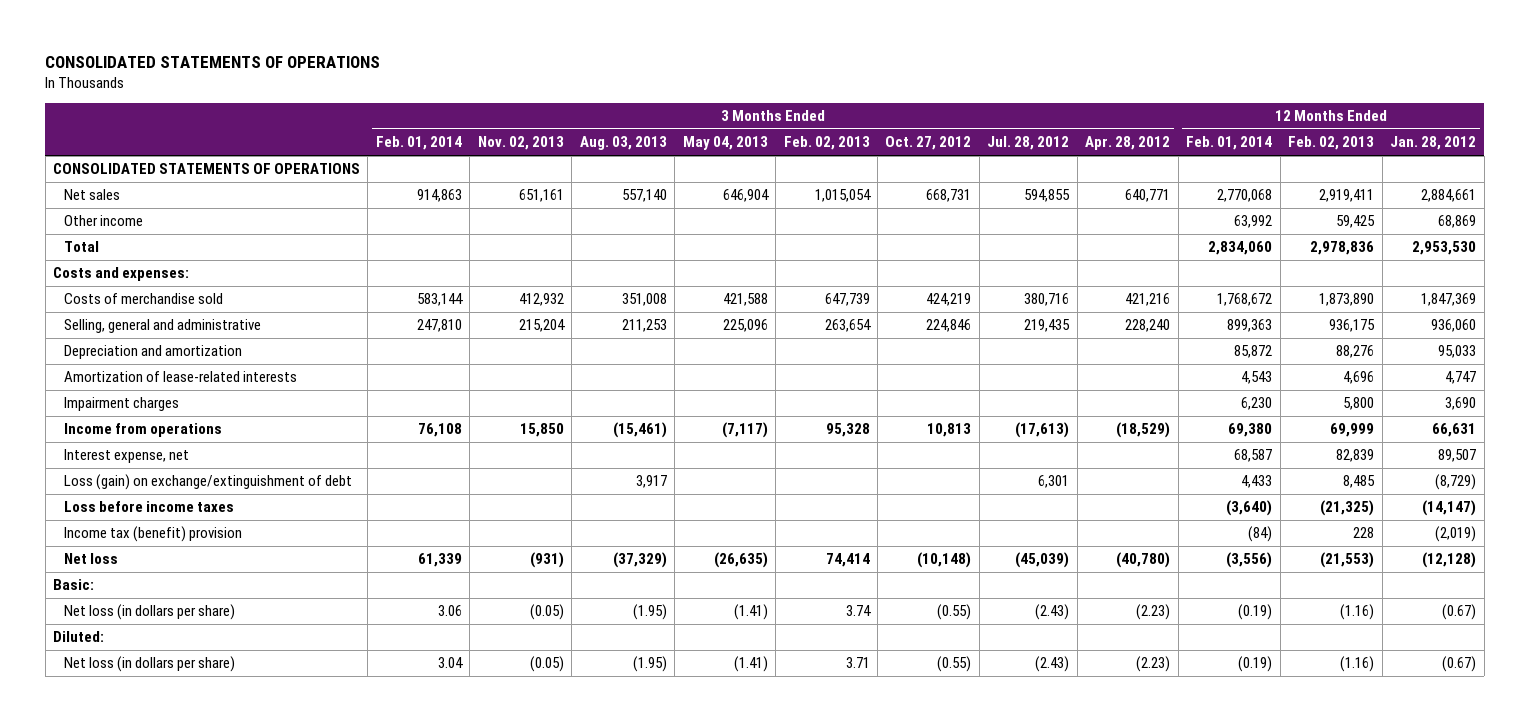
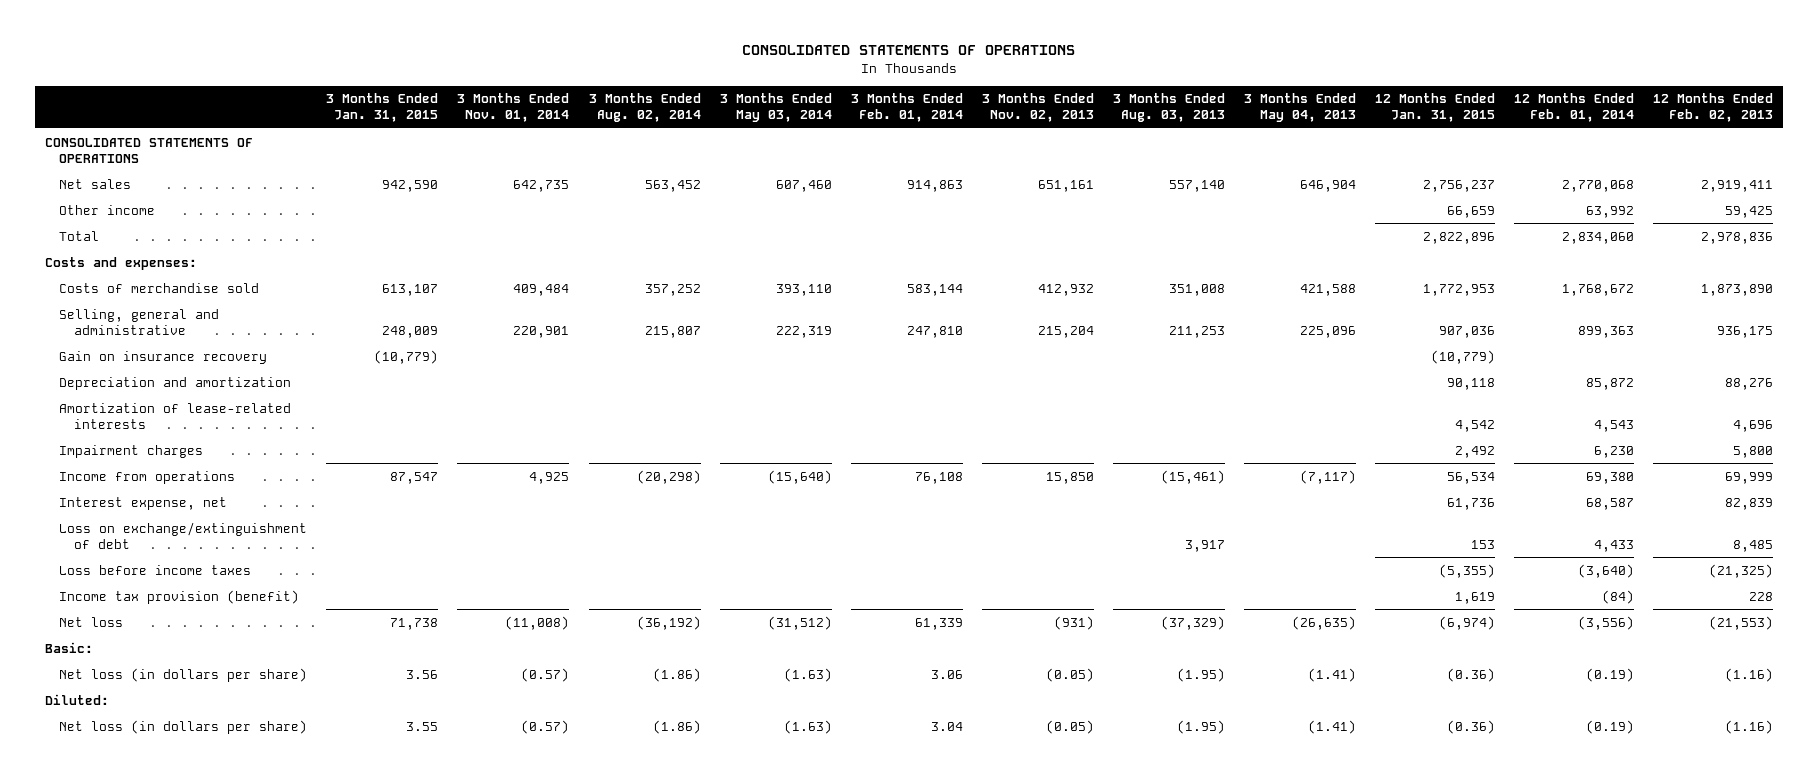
- | 3 Months Ended Feb. 01, 2014 | 3 Months Ended Nov. 02, 2013 | 3 Months Ended Aug. 03, 2013 | 3 Months Ended May 04, 2013 | 3 Months Ended Feb. 02, 2013 | 3 Months Ended Oct. 27, 2012 | 3 Months Ended Jul. 28, 2012 | 3 Months Ended Apr. 28, 2012 | 12 Months Ended Feb. 01, 2014 | 12 Months Ended Feb. 02, 2013 | 12 Months Ended Jan. 28, 2012
+ | 3 Months Ended Jan. 31, 2015 | 3 Months Ended Nov. 01, 2014 | 3 Months Ended Aug. 02, 2014 | 3 Months Ended May 03, 2014 | 3 Months Ended Feb. 01, 2014 | 3 Months Ended Nov. 02, 2013 | 3 Months Ended Aug. 03, 2013 | 3 Months Ended May 04, 2013 | 12 Months Ended Jan. 31, 2015 | 12 Months Ended Feb. 01, 2014 | 12 Months Ended Feb. 02, 2013
+ Gain on insurance recovery | (10,779) | | | | | | | | (10,779) | |
- Loss (gain) on exchange/extinguishment of debt | | | 3,917 | | | | 6,301 | | 4,433 | 8,485 | (8,729)
+ Loss on exchange/extinguishment of debt | | | | | | | 3,917 | | 153 | 4,433 | 8,485
- Income tax (benefit) provision | | | | | | | | | (84) | 228 | (2,019)
+ Income tax provision (benefit) | | | | | | | | | 1,619 | (84) | 228

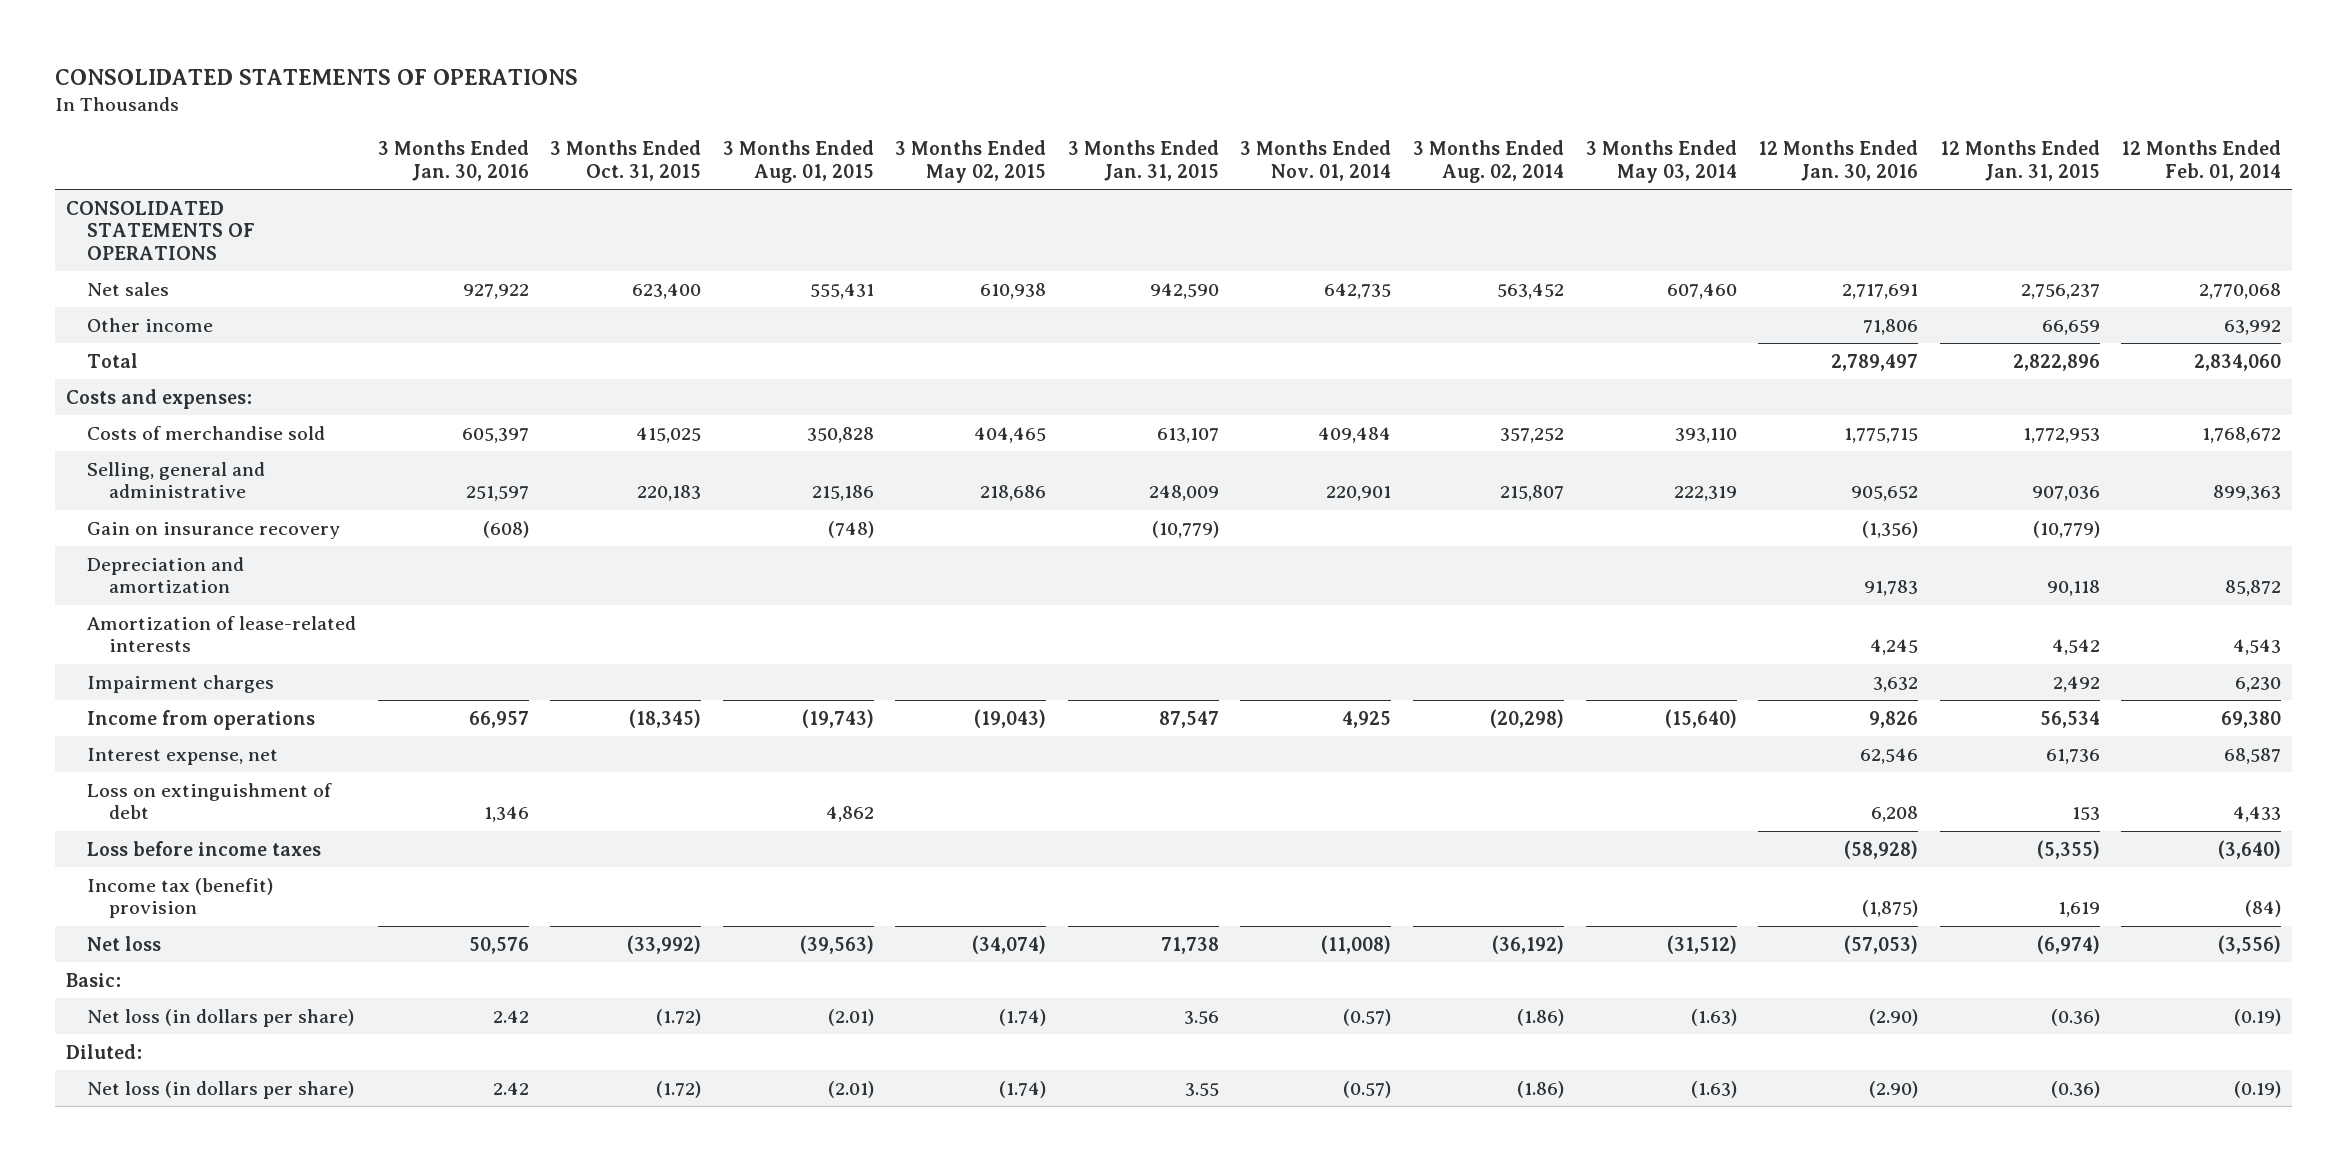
- | 3 Months Ended Jan. 31, 2015 | 3 Months Ended Nov. 01, 2014 | 3 Months Ended Aug. 02, 2014 | 3 Months Ended May 03, 2014 | 3 Months Ended Feb. 01, 2014 | 3 Months Ended Nov. 02, 2013 | 3 Months Ended Aug. 03, 2013 | 3 Months Ended May 04, 2013 | 12 Months Ended Jan. 31, 2015 | 12 Months Ended Feb. 01, 2014 | 12 Months Ended Feb. 02, 2013
+ | 3 Months Ended Jan. 30, 2016 | 3 Months Ended Oct. 31, 2015 | 3 Months Ended Aug. 01, 2015 | 3 Months Ended May 02, 2015 | 3 Months Ended Jan. 31, 2015 | 3 Months Ended Nov. 01, 2014 | 3 Months Ended Aug. 02, 2014 | 3 Months Ended May 03, 2014 | 12 Months Ended Jan. 30, 2016 | 12 Months Ended Jan. 31, 2015 | 12 Months Ended Feb. 01, 2014
- Loss on exchange/extinguishment of debt | | | | | | | 3,917 | | 153 | 4,433 | 8,485
+ Loss on extinguishment of debt | 1,346 | | 4,862 | | | | | | 6,208 | 153 | 4,433
- Income tax provision (benefit) | | | | | | | | | 1,619 | (84) | 228
+ Income tax (benefit) provision | | | | | | | | | (1,875) | 1,619 | (84)

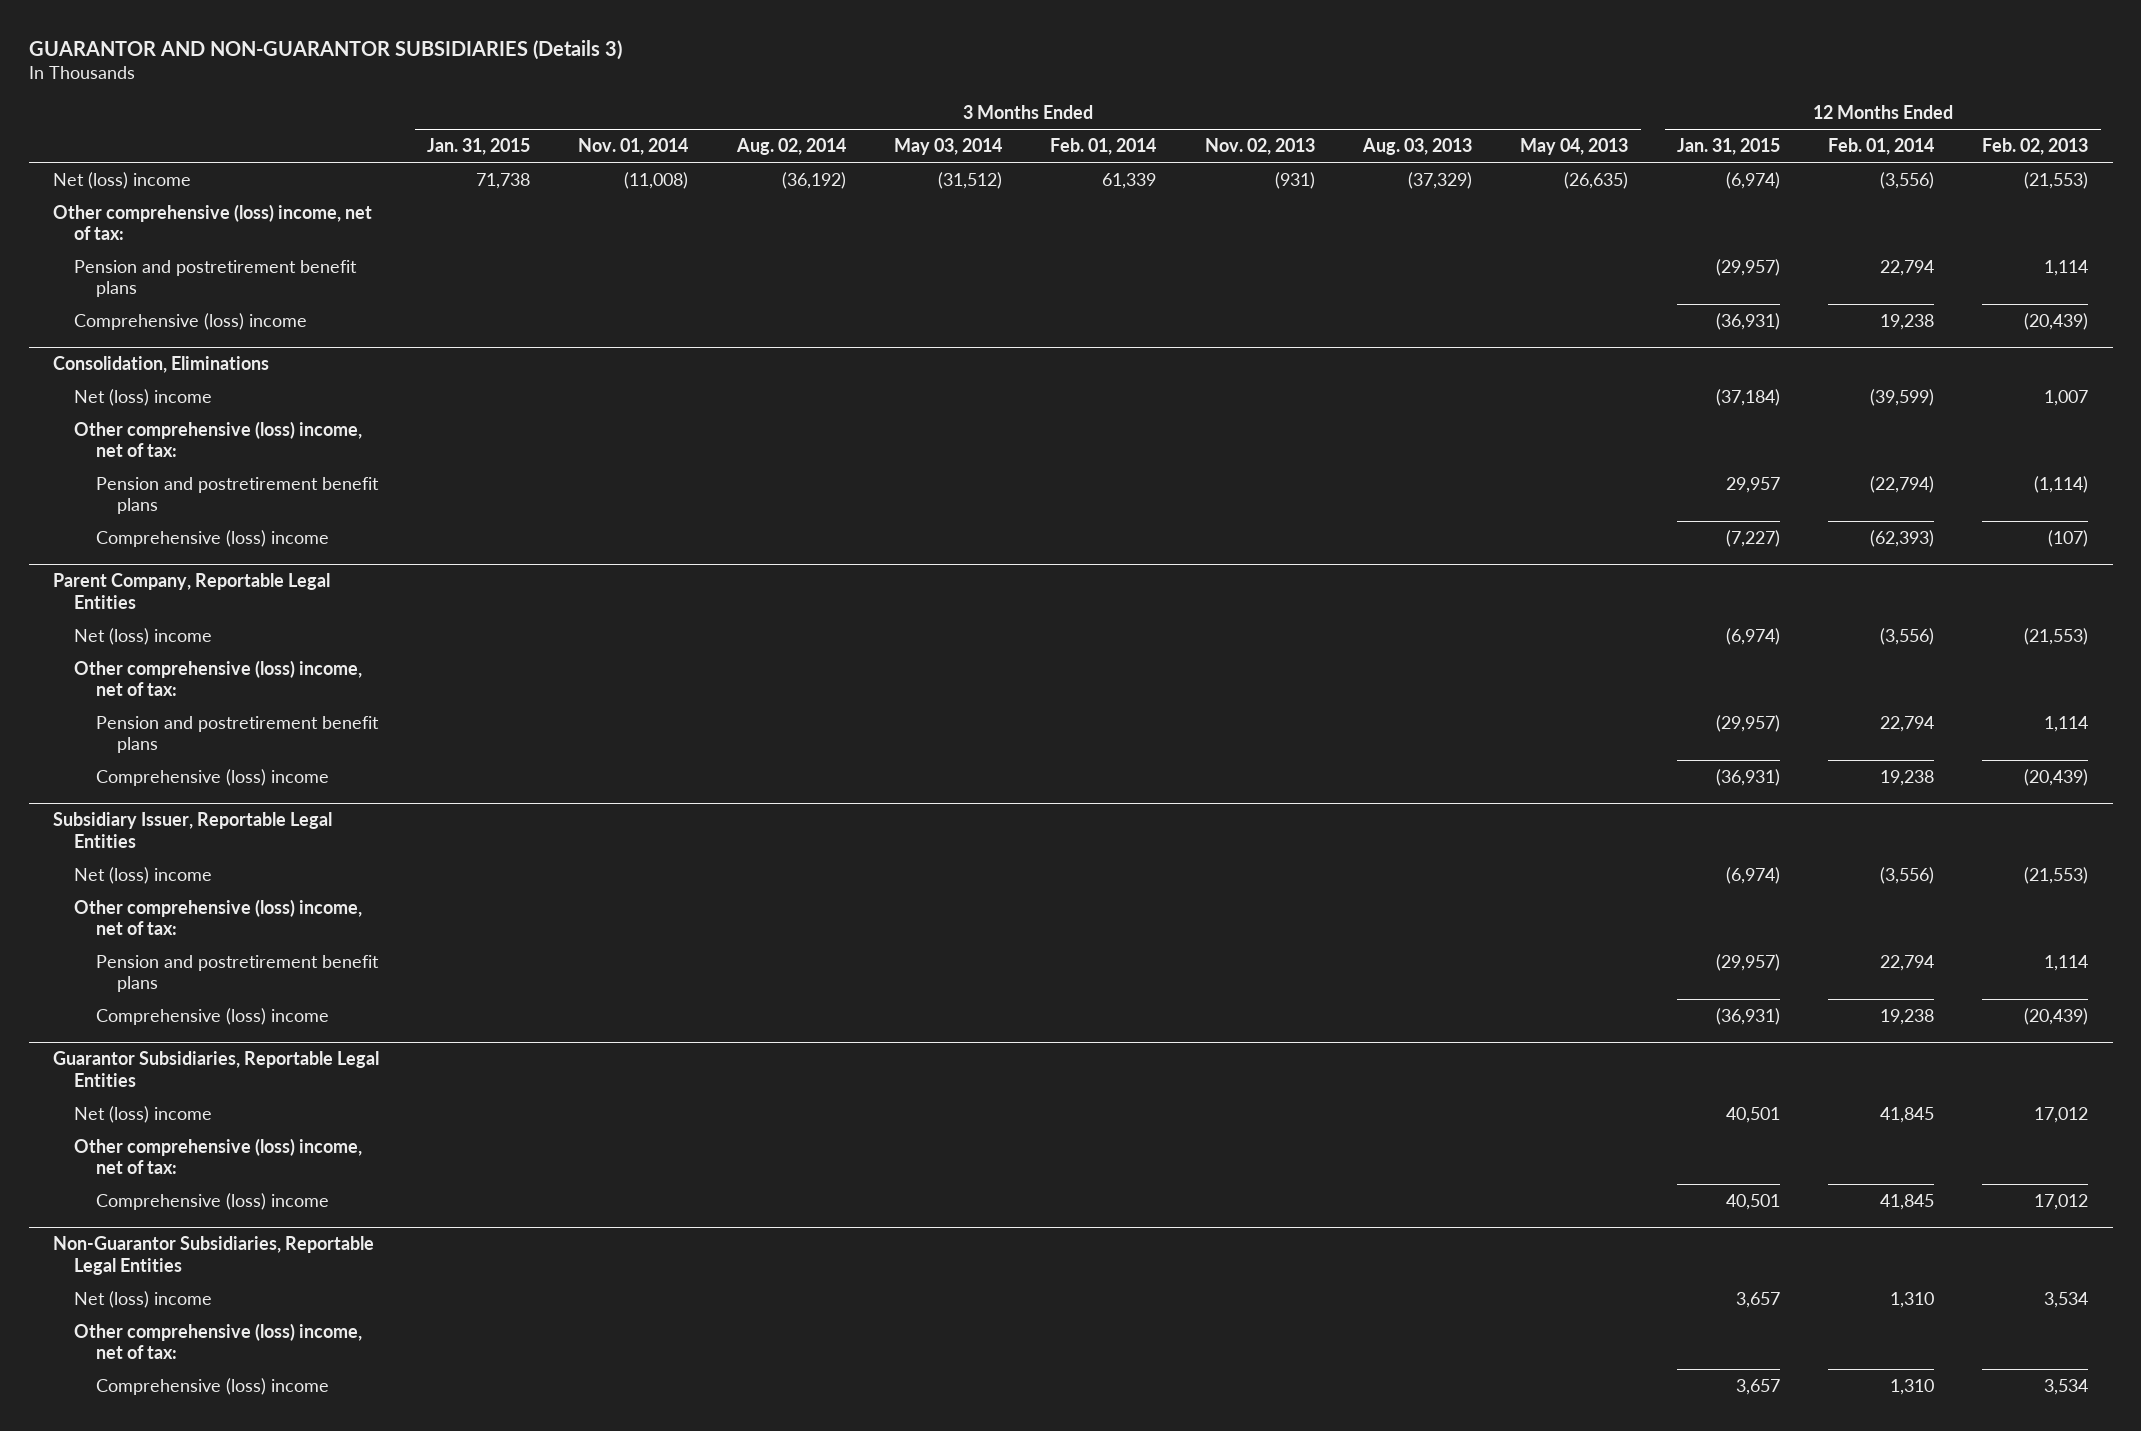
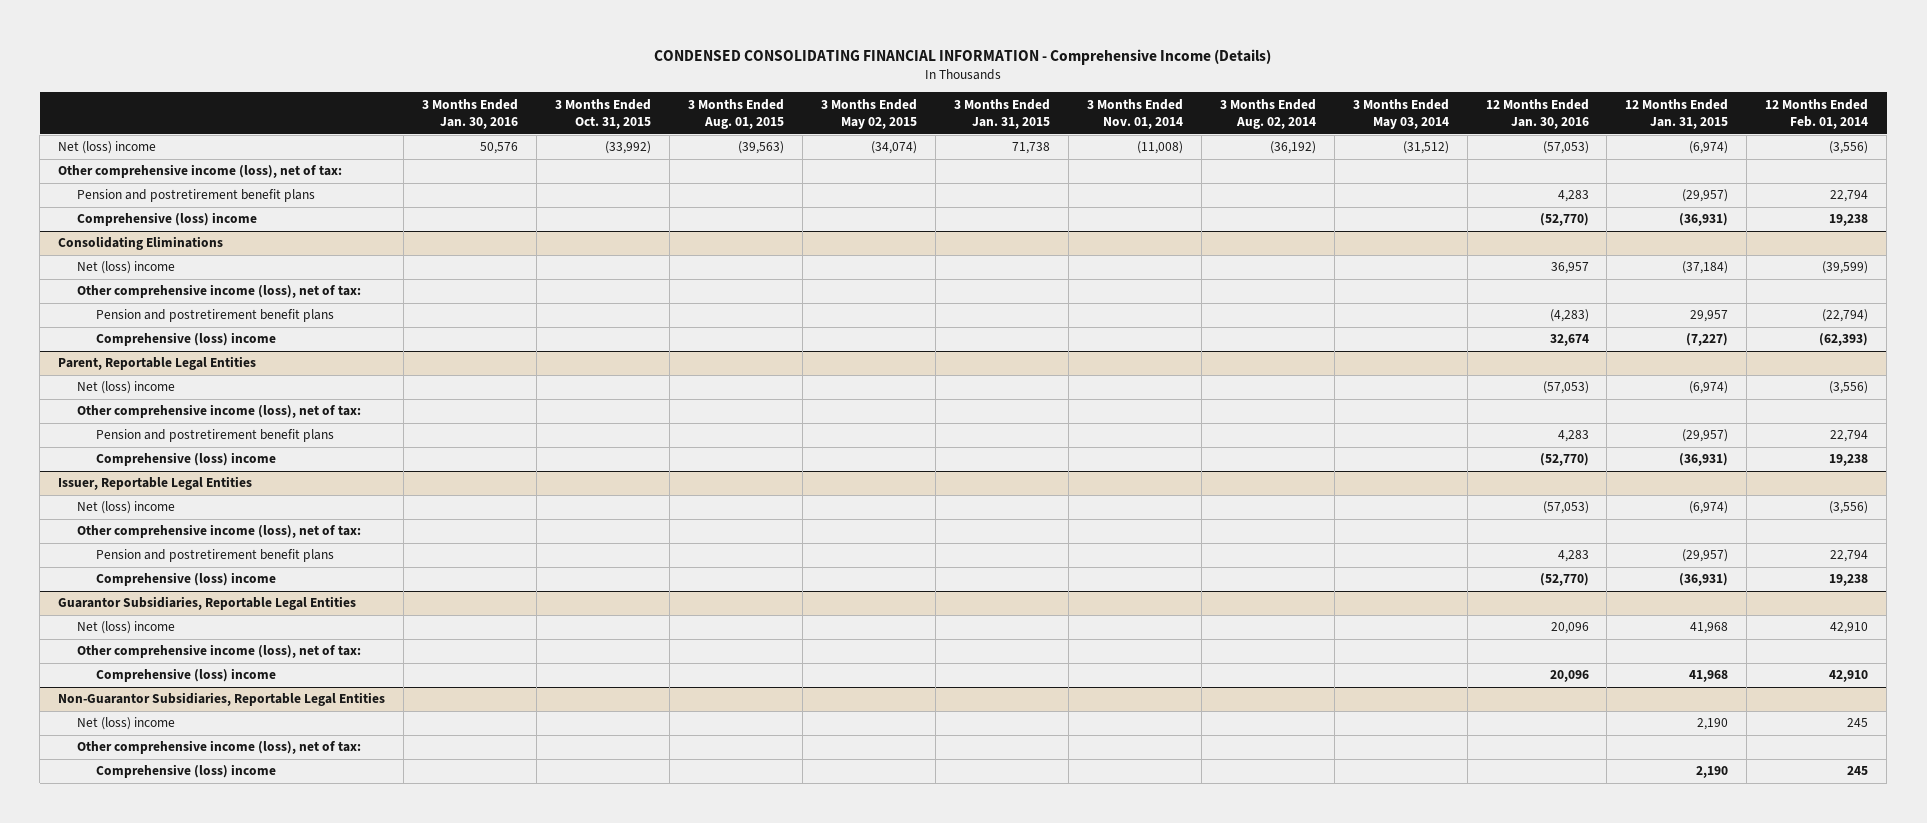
- GUARANTOR AND NON-GUARANTOR SUBSIDIARIES (Details 3)
+ CONDENSED CONSOLIDATING FINANCIAL INFORMATION - Comprehensive Income (Details)
- | 3 Months Ended Jan. 31, 2015 | 3 Months Ended Nov. 01, 2014 | 3 Months Ended Aug. 02, 2014 | 3 Months Ended May 03, 2014 | 3 Months Ended Feb. 01, 2014 | 3 Months Ended Nov. 02, 2013 | 3 Months Ended Aug. 03, 2013 | 3 Months Ended May 04, 2013 | 12 Months Ended Jan. 31, 2015 | 12 Months Ended Feb. 01, 2014 | 12 Months Ended Feb. 02, 2013
+ | 3 Months Ended Jan. 30, 2016 | 3 Months Ended Oct. 31, 2015 | 3 Months Ended Aug. 01, 2015 | 3 Months Ended May 02, 2015 | 3 Months Ended Jan. 31, 2015 | 3 Months Ended Nov. 01, 2014 | 3 Months Ended Aug. 02, 2014 | 3 Months Ended May 03, 2014 | 12 Months Ended Jan. 30, 2016 | 12 Months Ended Jan. 31, 2015 | 12 Months Ended Feb. 01, 2014
- Other comprehensive (loss) income, net of tax:
+ Other comprehensive income (loss), net of tax:
- Consolidation, Eliminations
+ Consolidating Eliminations
- Other comprehensive (loss) income, net of tax:
+ Other comprehensive income (loss), net of tax:
- Parent Company, Reportable Legal Entities
+ Parent, Reportable Legal Entities
- Other comprehensive (loss) income, net of tax:
+ Other comprehensive income (loss), net of tax:
- Subsidiary Issuer, Reportable Legal Entities
+ Issuer, Reportable Legal Entities
- Other comprehensive (loss) income, net of tax:
+ Other comprehensive income (loss), net of tax:
@ Guarantor Subsidiaries, Reportable Legal Entities
- Net (loss) income | | | | | | | | | 40,501 | 41,845 | 17,012
- Other comprehensive (loss) income, net of tax:
- Comprehensive (loss) income | | | | | | | | | 40,501 | 41,845 | 17,012
+ Net (loss) income | | | | | | | | | 20,096 | 41,968 | 42,910
+ Other comprehensive income (loss), net of tax:
+ Comprehensive (loss) income | | | | | | | | | 20,096 | 41,968 | 42,910
@ Non-Guarantor Subsidiaries, Reportable Legal Entities
- Net (loss) income | | | | | | | | | 3,657 | 1,310 | 3,534
- Other comprehensive (loss) income, net of tax:
- Comprehensive (loss) income | | | | | | | | | 3,657 | 1,310 | 3,534
+ Net (loss) income | | | | | | | | | | 2,190 | 245
+ Other comprehensive income (loss), net of tax:
+ Comprehensive (loss) income | | | | | | | | | | 2,190 | 245

